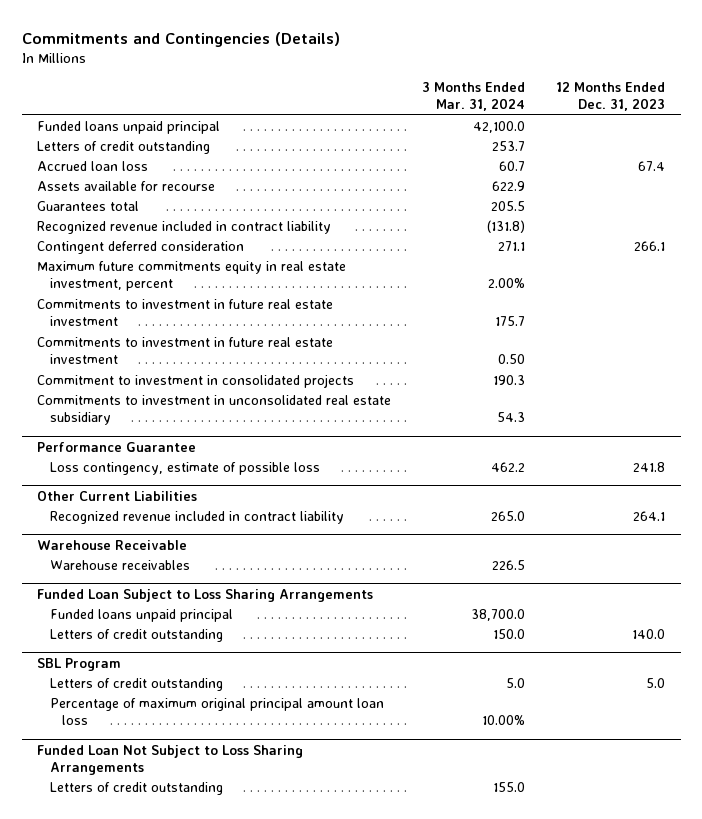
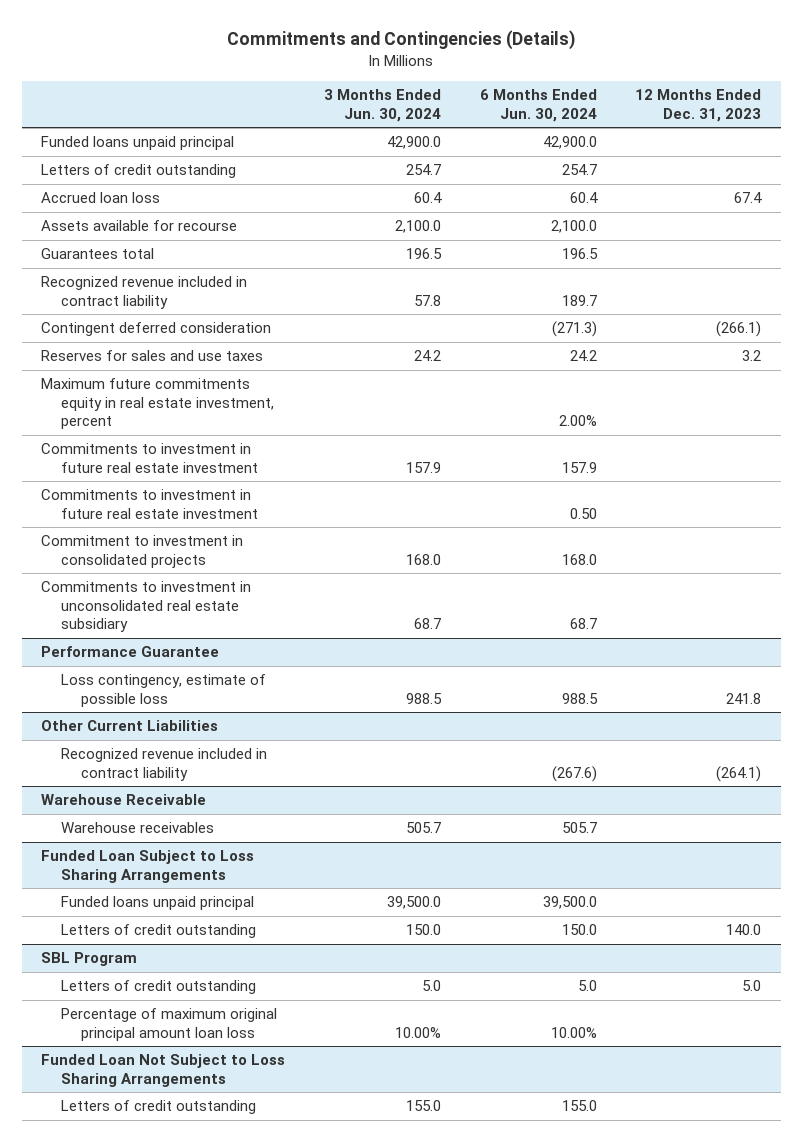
- | 3 Months Ended Mar. 31, 2024 | 12 Months Ended Dec. 31, 2023
+ | 3 Months Ended Jun. 30, 2024 | 6 Months Ended Jun. 30, 2024 | 12 Months Ended Dec. 31, 2023
- Contingent deferred consideration | 271.1 | 266.1
+ Contingent deferred consideration | | (271.3) | (266.1)
+ Reserves for sales and use taxes | 24.2 | 24.2 | 3.2
@ Other Current Liabilities
- Recognized revenue included in contract liability | 265.0 | 264.1
+ Recognized revenue included in contract liability | | (267.6) | (264.1)

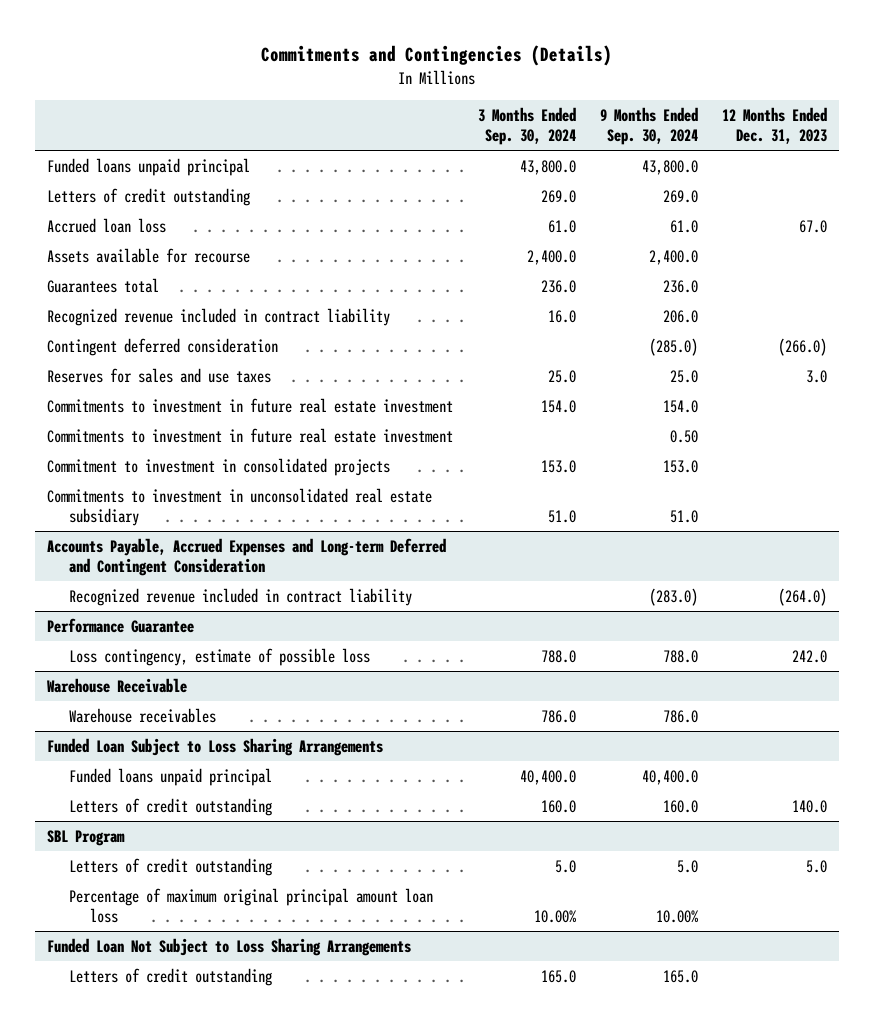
- | 3 Months Ended Jun. 30, 2024 | 6 Months Ended Jun. 30, 2024 | 12 Months Ended Dec. 31, 2023
+ | 3 Months Ended Sep. 30, 2024 | 9 Months Ended Sep. 30, 2024 | 12 Months Ended Dec. 31, 2023
- Accrued loan loss | 60.4 | 60.4 | 67.4
+ Accrued loan loss | 61.0 | 61.0 | 67.0
- Contingent deferred consideration | | (271.3) | (266.1)
- Reserves for sales and use taxes | 24.2 | 24.2 | 3.2
- Maximum future commitments equity in real estate investment, percent | | 2.00% |
+ Contingent deferred consideration | | (285.0) | (266.0)
+ Reserves for sales and use taxes | 25.0 | 25.0 | 3.0
+ Accounts Payable, Accrued Expenses and Long-term Deferred and Contingent Consideration
+ Recognized revenue included in contract liability | | (283.0) | (264.0)
@ Performance Guarantee
- Loss contingency, estimate of possible loss | 988.5 | 988.5 | 241.8
- Other Current Liabilities
- Recognized revenue included in contract liability | | (267.6) | (264.1)
@ Performance Guarantee
+ Loss contingency, estimate of possible loss | 788.0 | 788.0 | 242.0

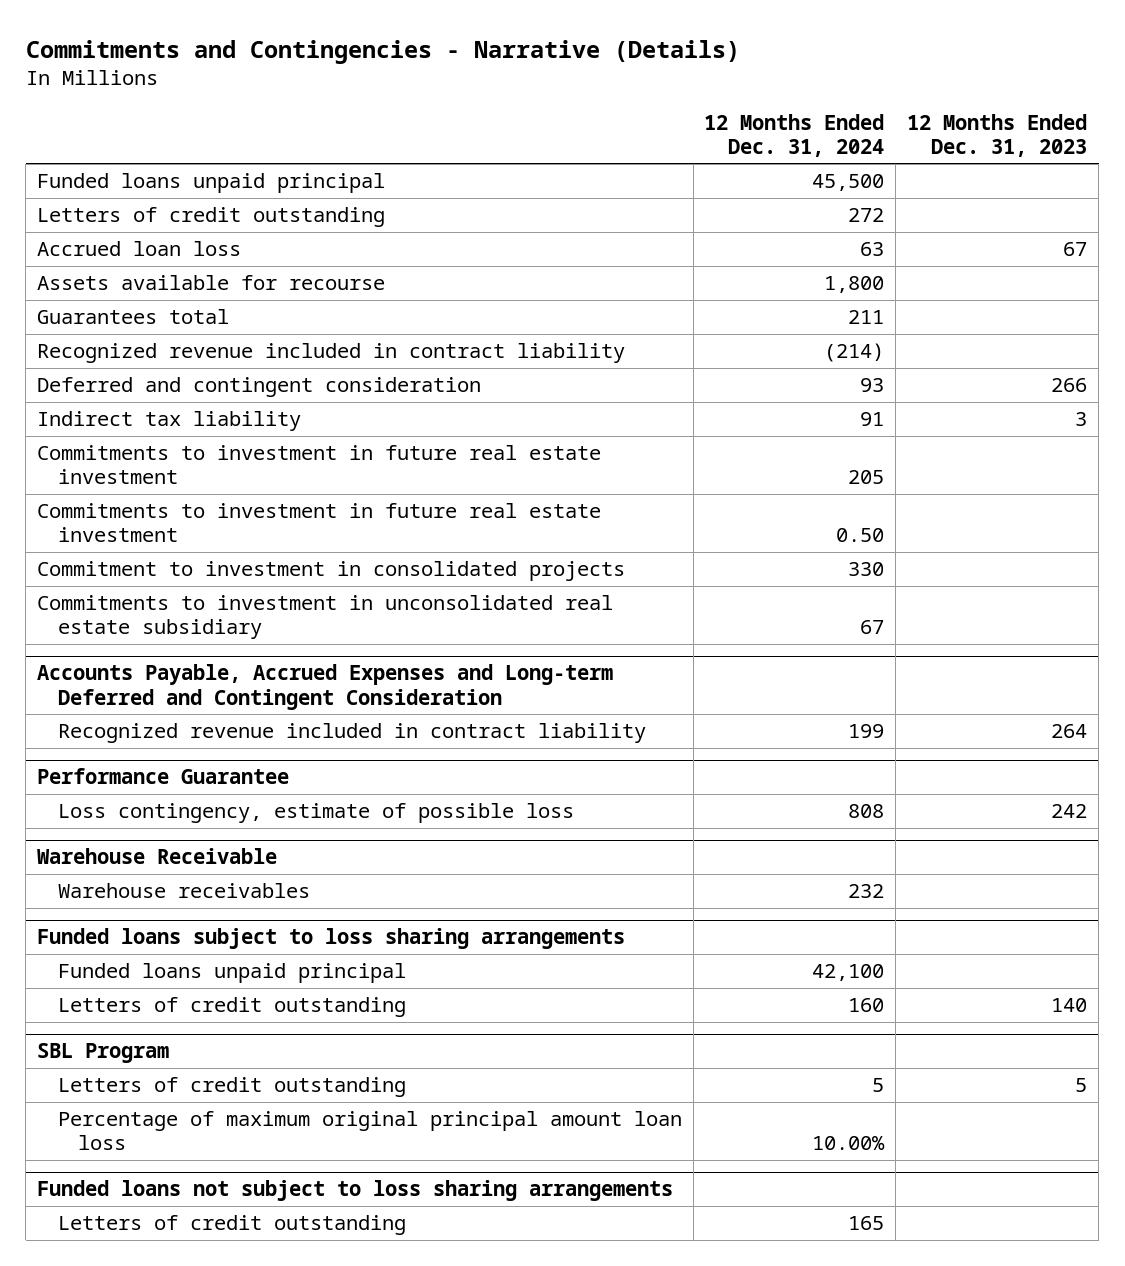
- Commitments and Contingencies (Details)
+ Commitments and Contingencies - Narrative (Details)
- | 3 Months Ended Sep. 30, 2024 | 9 Months Ended Sep. 30, 2024 | 12 Months Ended Dec. 31, 2023
+ | 12 Months Ended Dec. 31, 2024 | 12 Months Ended Dec. 31, 2023
- Accrued loan loss | 61.0 | 61.0 | 67.0
+ Accrued loan loss | 63 | 67
- Contingent deferred consideration | | (285.0) | (266.0)
- Reserves for sales and use taxes | 25.0 | 25.0 | 3.0
+ Deferred and contingent consideration | 93 | 266
+ Indirect tax liability | 91 | 3
@ Accounts Payable, Accrued Expenses and Long-term Deferred and Contingent Consideration
- Recognized revenue included in contract liability | | (283.0) | (264.0)
+ Recognized revenue included in contract liability | 199 | 264
@ Performance Guarantee
- Loss contingency, estimate of possible loss | 788.0 | 788.0 | 242.0
+ Loss contingency, estimate of possible loss | 808 | 242
- Funded Loan Subject to Loss Sharing Arrangements
+ Funded loans subject to loss sharing arrangements
- Letters of credit outstanding | 160.0 | 160.0 | 140.0
+ Letters of credit outstanding | 160 | 140
@ SBL Program
- Letters of credit outstanding | 5.0 | 5.0 | 5.0
+ Letters of credit outstanding | 5 | 5
- Funded Loan Not Subject to Loss Sharing Arrangements
+ Funded loans not subject to loss sharing arrangements

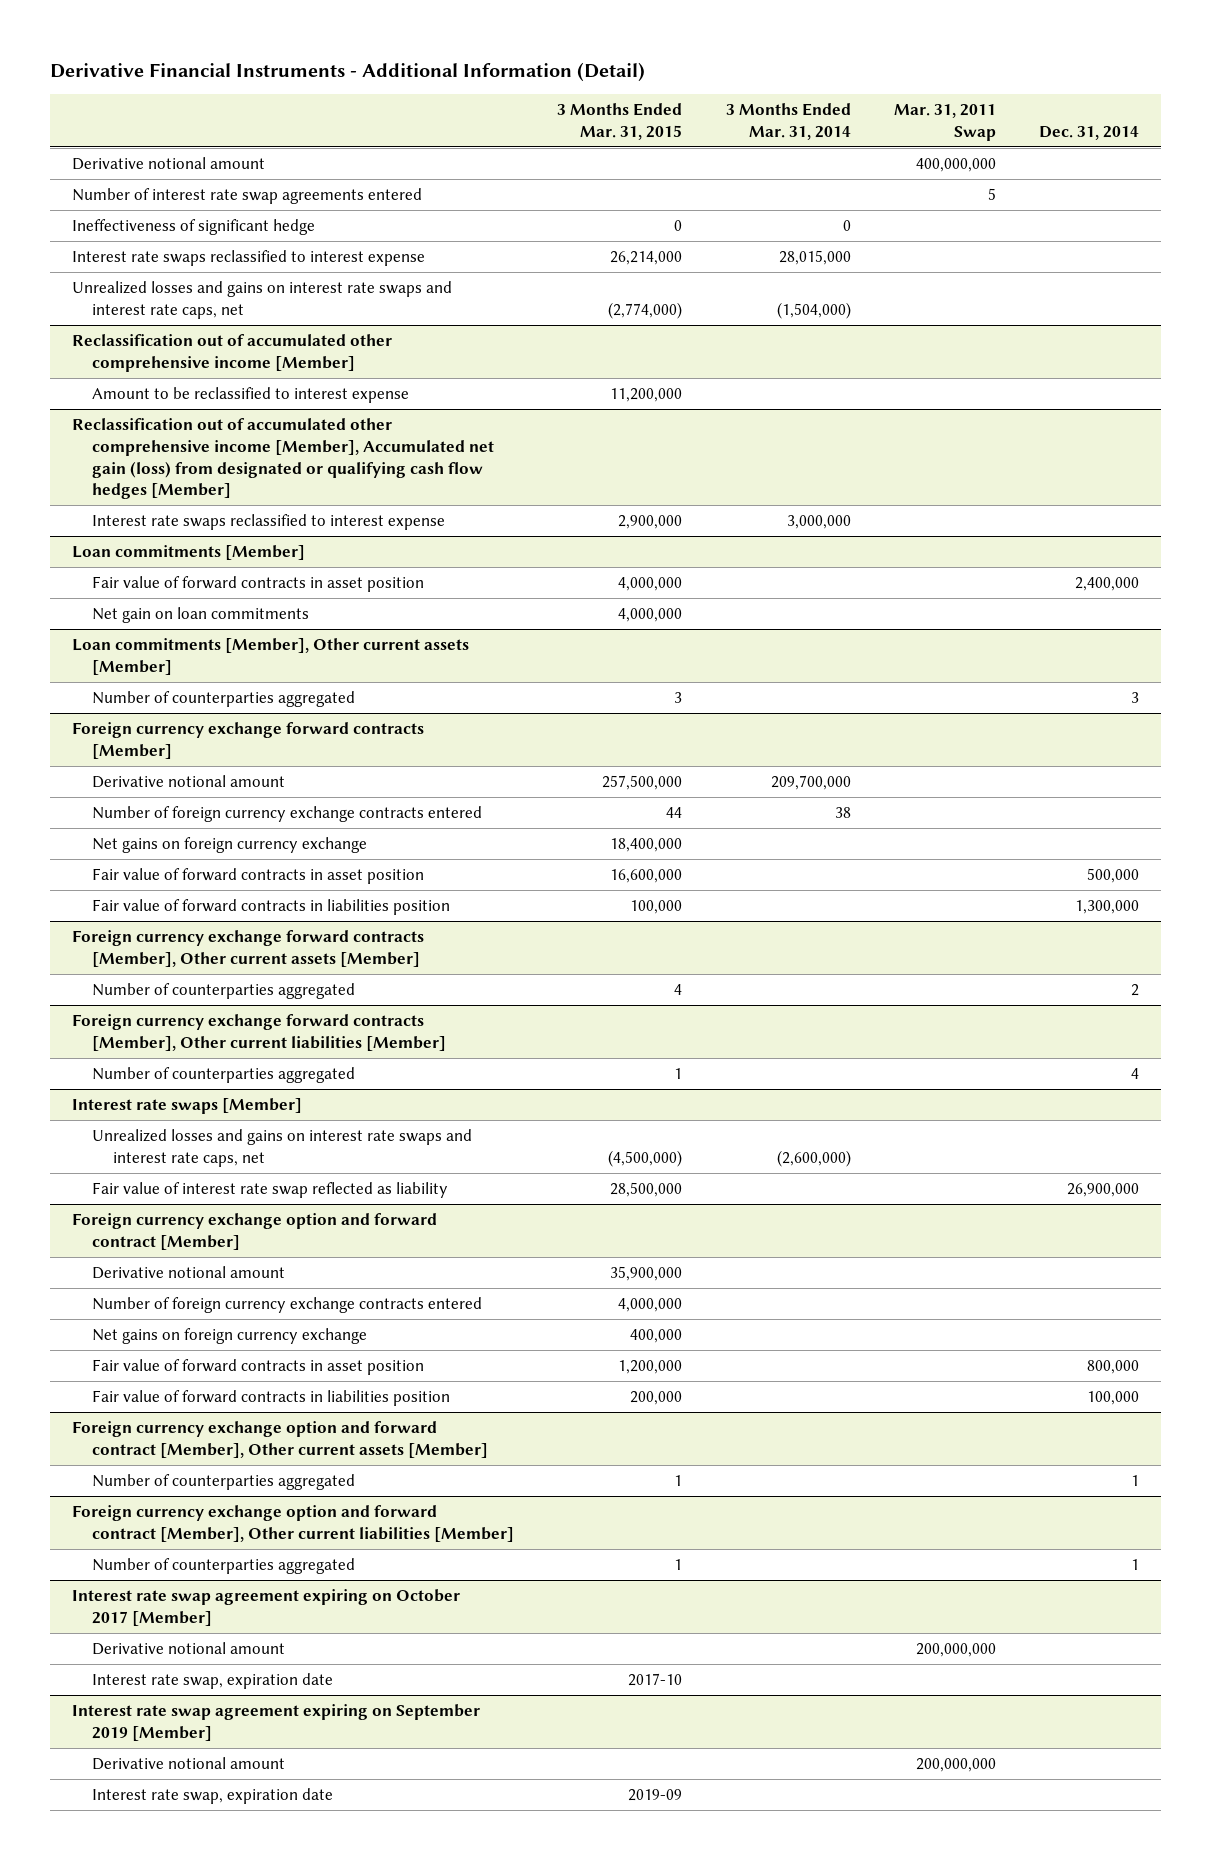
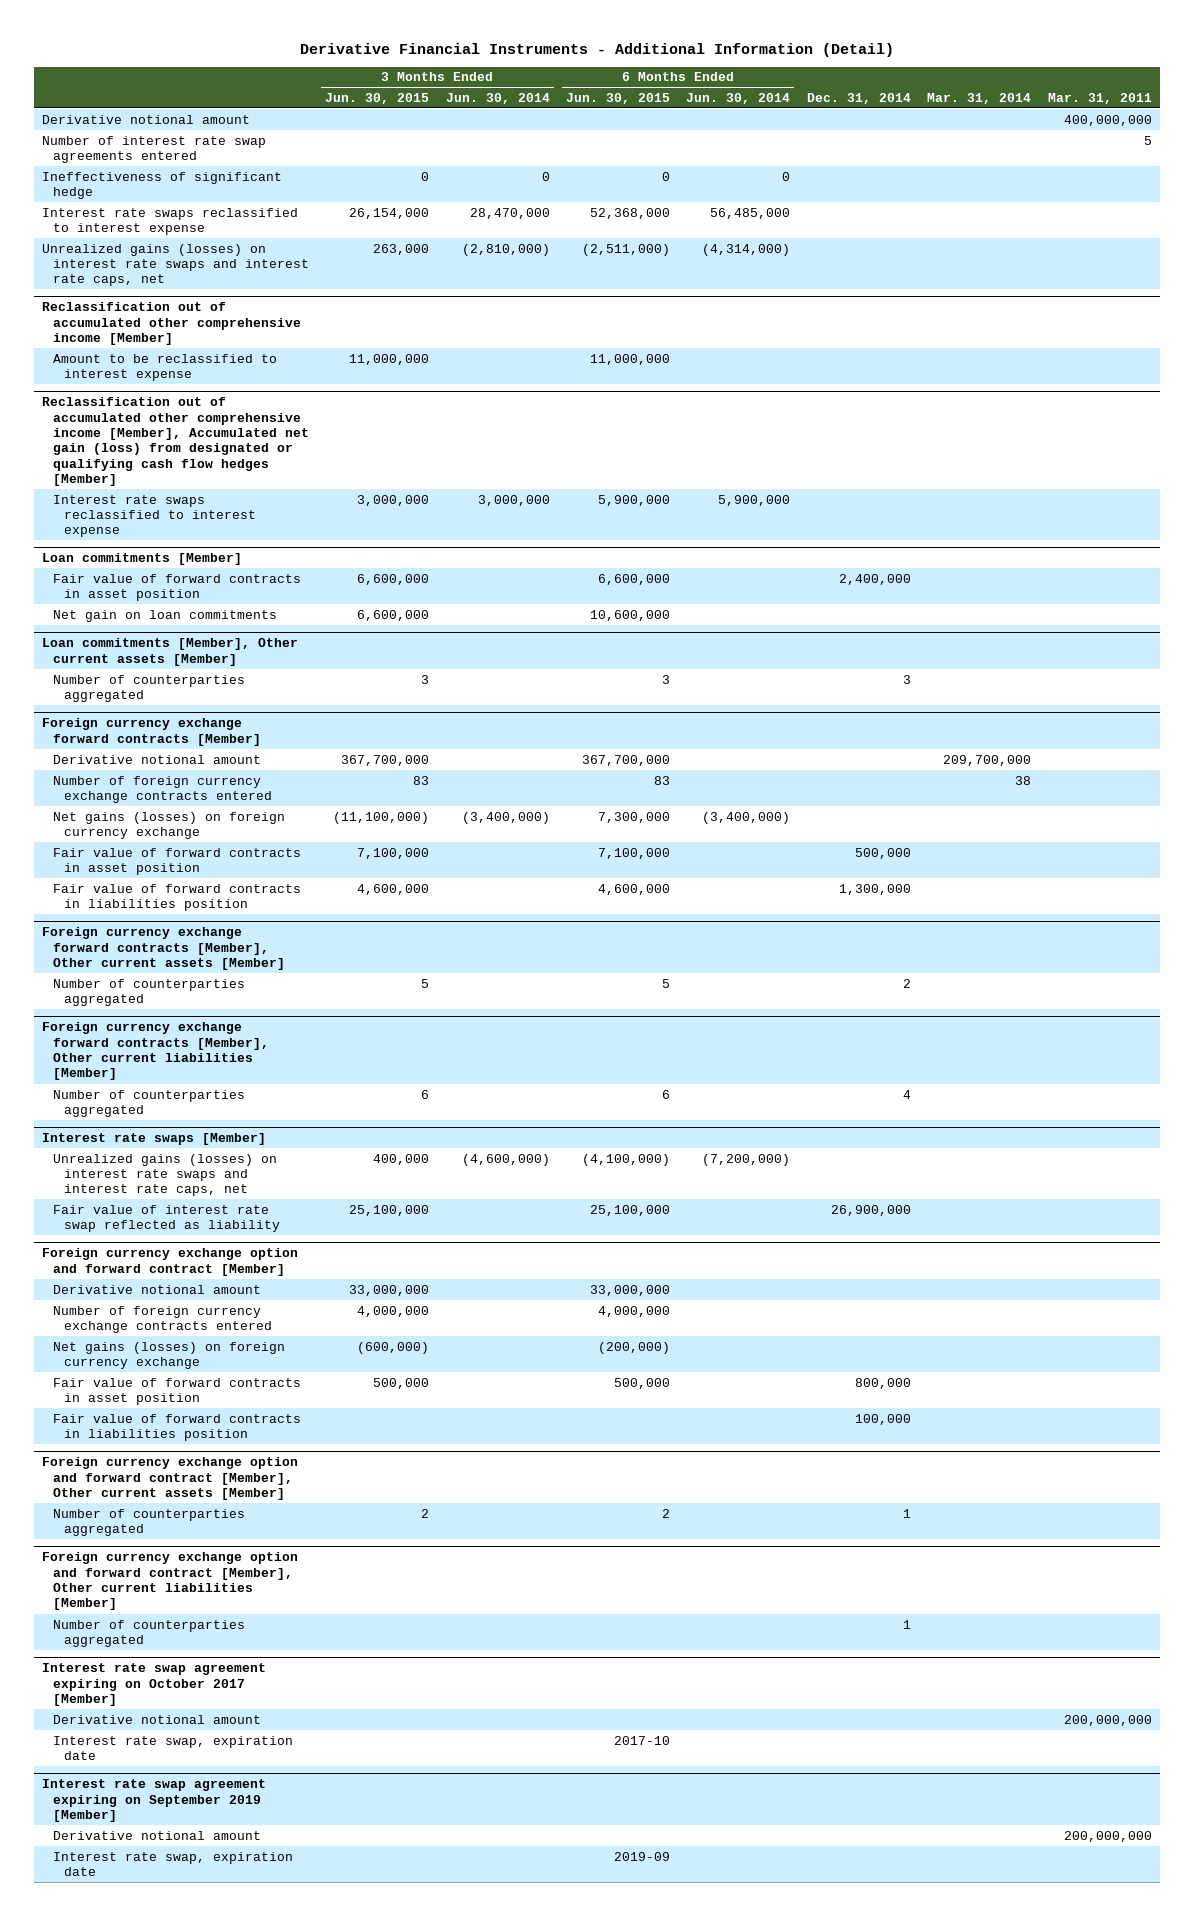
- | 3 Months Ended Mar. 31, 2015 | 3 Months Ended Mar. 31, 2014 | Mar. 31, 2011 Swap | Dec. 31, 2014
+ | 3 Months Ended Jun. 30, 2015 | 3 Months Ended Jun. 30, 2014 | 6 Months Ended Jun. 30, 2015 | 6 Months Ended Jun. 30, 2014 | Dec. 31, 2014 | Mar. 31, 2014 | Mar. 31, 2011
- Unrealized losses and gains on interest rate swaps and interest rate caps, net | (2,774,000) | (1,504,000) | |
+ Unrealized gains (losses) on interest rate swaps and interest rate caps, net | 263,000 | (2,810,000) | (2,511,000) | (4,314,000) | | |
@ Foreign currency exchange forward contracts [Member]
- Net gains on foreign currency exchange | 18,400,000 | | |
+ Net gains (losses) on foreign currency exchange | (11,100,000) | (3,400,000) | 7,300,000 | (3,400,000) | | |
@ Interest rate swaps [Member]
- Unrealized losses and gains on interest rate swaps and interest rate caps, net | (4,500,000) | (2,600,000) | |
+ Unrealized gains (losses) on interest rate swaps and interest rate caps, net | 400,000 | (4,600,000) | (4,100,000) | (7,200,000) | | |
@ Foreign currency exchange option and forward contract [Member]
- Net gains on foreign currency exchange | 400,000 | | |
+ Net gains (losses) on foreign currency exchange | (600,000) | | (200,000) | | | |

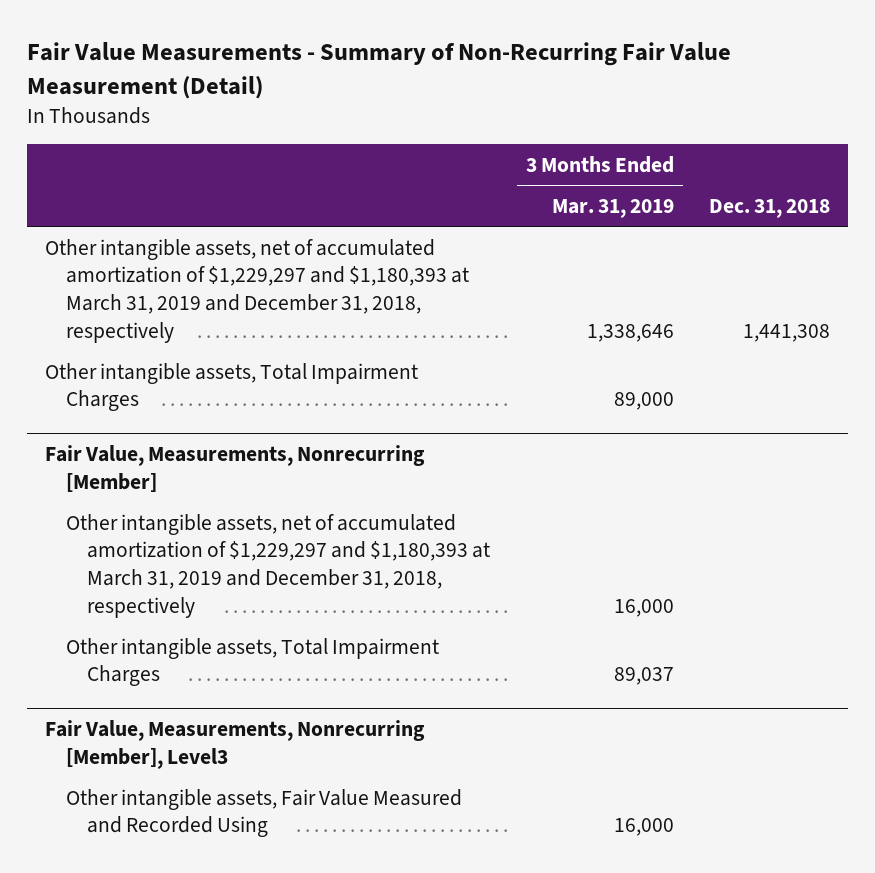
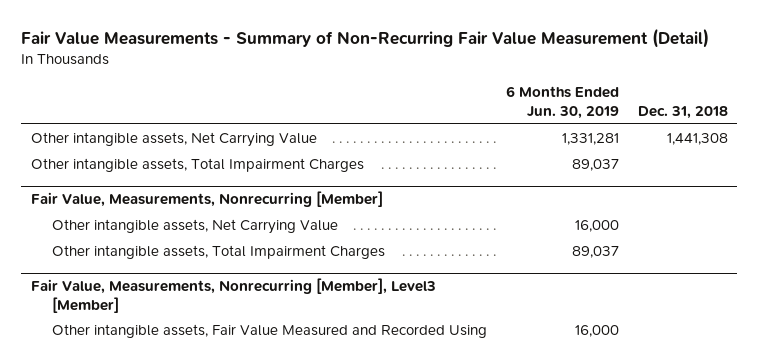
- | 3 Months Ended Mar. 31, 2019 | Dec. 31, 2018
+ | 6 Months Ended Jun. 30, 2019 | Dec. 31, 2018
- Other intangible assets, net of accumulated amortization of $1,229,297 and $1,180,393 at March 31, 2019 and December 31, 2018, respectively | 1,338,646 | 1,441,308
+ Other intangible assets, Net Carrying Value | 1,331,281 | 1,441,308
@ Fair Value, Measurements, Nonrecurring [Member]
- Other intangible assets, net of accumulated amortization of $1,229,297 and $1,180,393 at March 31, 2019 and December 31, 2018, respectively | 16,000 |
+ Other intangible assets, Net Carrying Value | 16,000 |
- Fair Value, Measurements, Nonrecurring [Member], Level3
+ Fair Value, Measurements, Nonrecurring [Member], Level3 [Member]

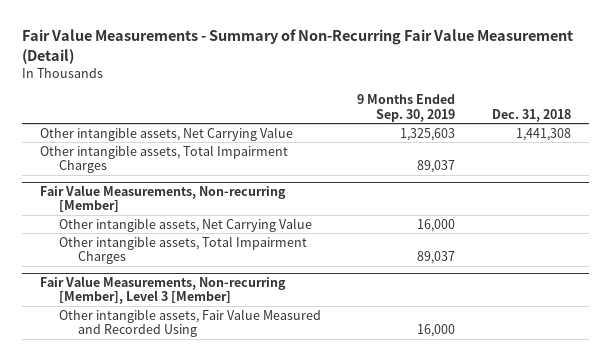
- | 6 Months Ended Jun. 30, 2019 | Dec. 31, 2018
+ | 9 Months Ended Sep. 30, 2019 | Dec. 31, 2018
- Fair Value, Measurements, Nonrecurring [Member]
+ Fair Value Measurements, Non-recurring [Member]
- Fair Value, Measurements, Nonrecurring [Member], Level3 [Member]
- Other intangible assets, Fair Value Measured and Recorded Using | 16,000 |
+ Fair Value Measurements, Non-recurring [Member], Level 3 [Member]
+ Other intangible assets, Fair Value Measured and Recorded Using | 16,000 |

